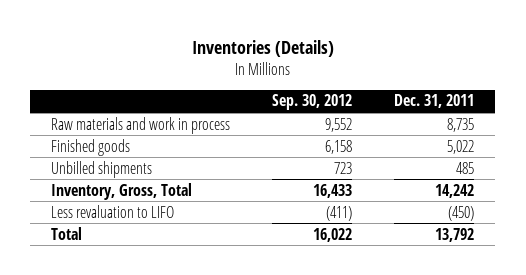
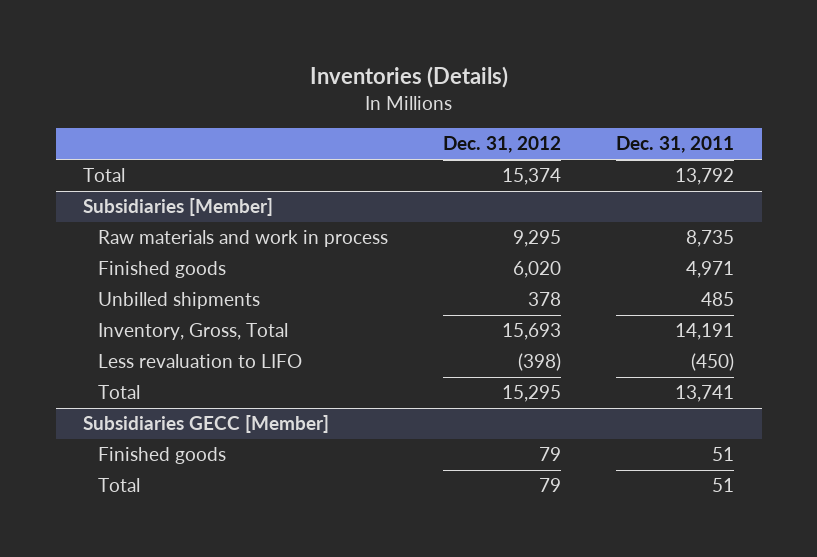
- | Sep. 30, 2012 | Dec. 31, 2011
+ | Dec. 31, 2012 | Dec. 31, 2011
moved up: Total | 15,374 | 13,792
+ Subsidiaries [Member]
- Finished goods | 6,158 | 5,022
+ Finished goods | 6,020 | 4,971
- Inventory, Gross, Total | 16,433 | 14,242
+ Inventory, Gross, Total | 15,693 | 14,191
+ Total | 15,295 | 13,741
+ Subsidiaries GECC [Member]
+ Finished goods | 79 | 51
+ Total | 79 | 51

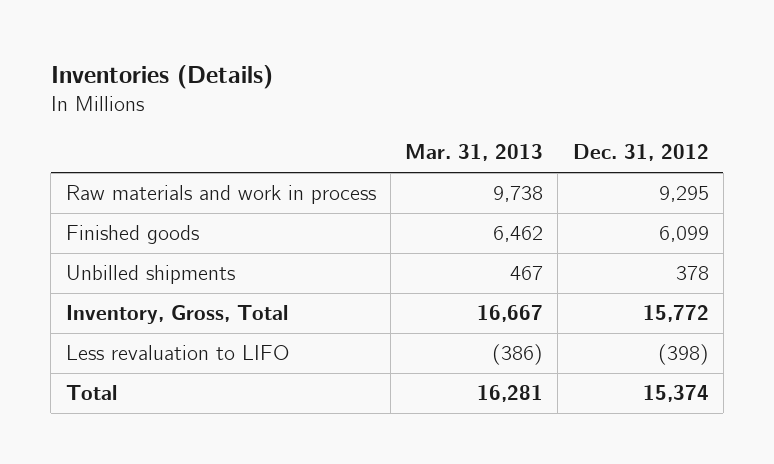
- | Dec. 31, 2012 | Dec. 31, 2011
+ | Mar. 31, 2013 | Dec. 31, 2012
- Subsidiaries [Member]
- Finished goods | 6,020 | 4,971
+ Finished goods | 6,462 | 6,099
- Inventory, Gross, Total | 15,693 | 14,191
+ Inventory, Gross, Total | 16,667 | 15,772
- Total | 15,295 | 13,741
- Subsidiaries GECC [Member]
- Finished goods | 79 | 51
- Total | 79 | 51
moved down: Total | 16,281 | 15,374

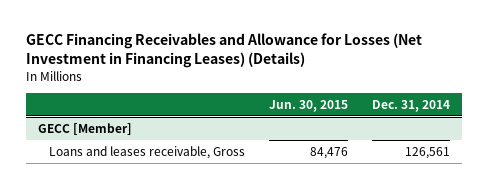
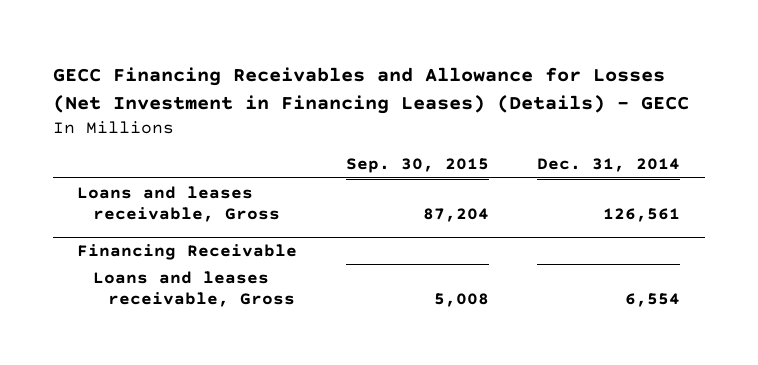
- GECC Financing Receivables and Allowance for Losses (Net Investment in Financing Leases) (Details)
+ GECC Financing Receivables and Allowance for Losses (Net Investment in Financing Leases) (Details) - GECC
- | Jun. 30, 2015 | Dec. 31, 2014
+ | Sep. 30, 2015 | Dec. 31, 2014
- GECC [Member]
+ Financing Receivable
+ Loans and leases receivable, Gross | 5,008 | 6,554

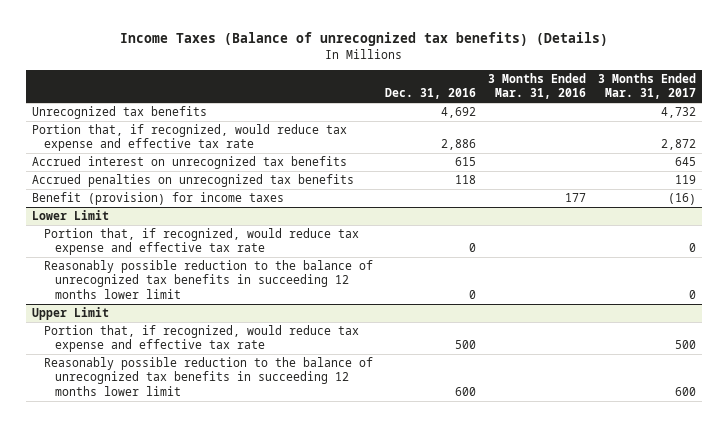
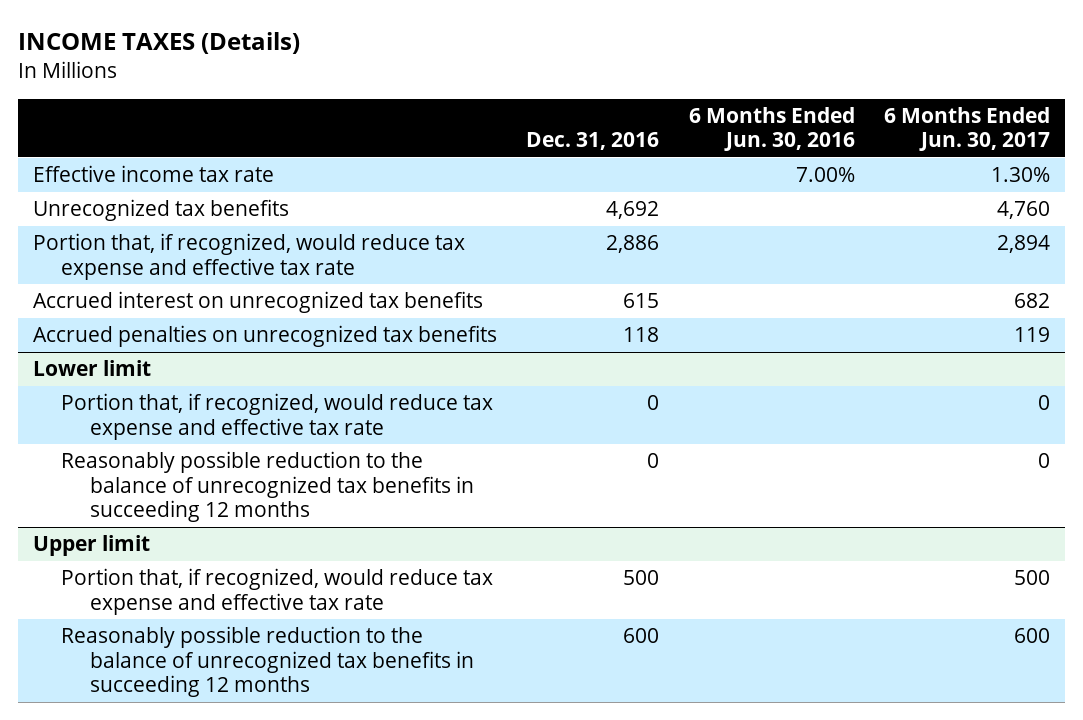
- Income Taxes (Balance of unrecognized tax benefits) (Details)
+ INCOME TAXES (Details)
- | Dec. 31, 2016 | 3 Months Ended Mar. 31, 2016 | 3 Months Ended Mar. 31, 2017
+ | Dec. 31, 2016 | 6 Months Ended Jun. 30, 2016 | 6 Months Ended Jun. 30, 2017
+ Effective income tax rate | | 7.00% | 1.30%
- Benefit (provision) for income taxes | | 177 | (16)
- Lower Limit
+ Lower limit
- Reasonably possible reduction to the balance of unrecognized tax benefits in succeeding 12 months lower limit | 0 | | 0
- Upper Limit
+ Reasonably possible reduction to the balance of unrecognized tax benefits in succeeding 12 months | 0 | | 0
+ Upper limit
- Reasonably possible reduction to the balance of unrecognized tax benefits in succeeding 12 months lower limit | 600 | | 600
+ Reasonably possible reduction to the balance of unrecognized tax benefits in succeeding 12 months | 600 | | 600

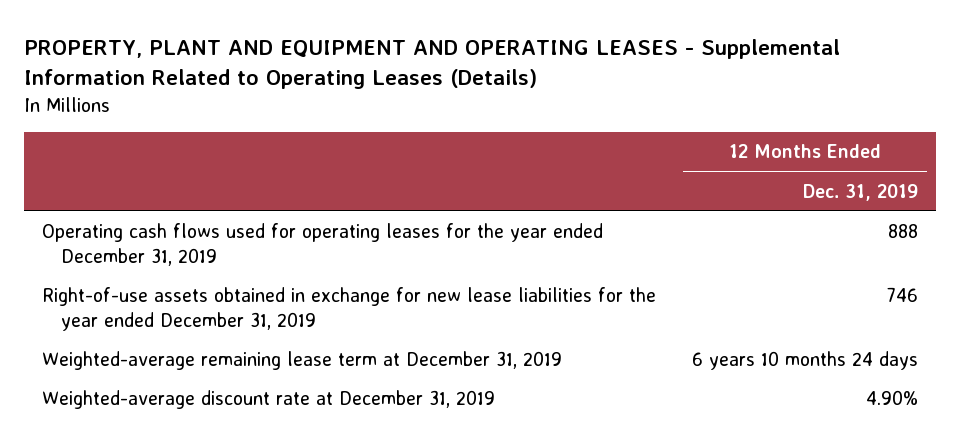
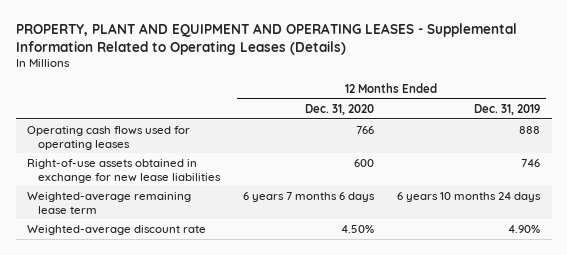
- | 12 Months Ended Dec. 31, 2019
+ | 12 Months Ended Dec. 31, 2020 | 12 Months Ended Dec. 31, 2019
- Operating cash flows used for operating leases for the year ended December 31, 2019 | 888
- Right-of-use assets obtained in exchange for new lease liabilities for the year ended December 31, 2019 | 746
- Weighted-average remaining lease term at December 31, 2019 | 6 years 10 months 24 days
- Weighted-average discount rate at December 31, 2019 | 4.90%
+ Operating cash flows used for operating leases | 766 | 888
+ Right-of-use assets obtained in exchange for new lease liabilities | 600 | 746
+ Weighted-average remaining lease term | 6 years 7 months 6 days | 6 years 10 months 24 days
+ Weighted-average discount rate | 4.50% | 4.90%

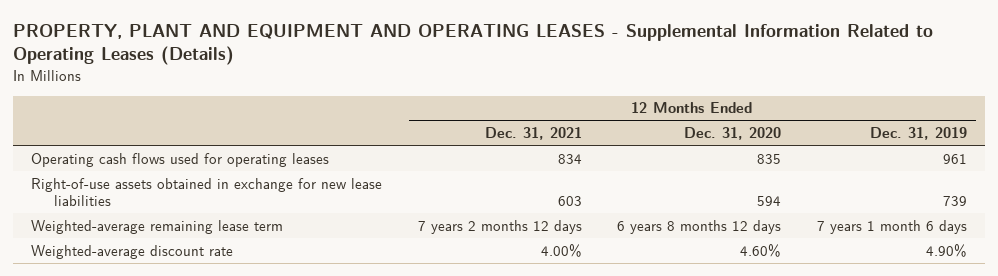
- | 12 Months Ended Dec. 31, 2020 | 12 Months Ended Dec. 31, 2019
+ | 12 Months Ended Dec. 31, 2021 | 12 Months Ended Dec. 31, 2020 | 12 Months Ended Dec. 31, 2019
- Operating cash flows used for operating leases | 766 | 888
- Right-of-use assets obtained in exchange for new lease liabilities | 600 | 746
- Weighted-average remaining lease term | 6 years 7 months 6 days | 6 years 10 months 24 days
- Weighted-average discount rate | 4.50% | 4.90%
+ Operating cash flows used for operating leases | 834 | 835 | 961
+ Right-of-use assets obtained in exchange for new lease liabilities | 603 | 594 | 739
+ Weighted-average remaining lease term | 7 years 2 months 12 days | 6 years 8 months 12 days | 7 years 1 month 6 days
+ Weighted-average discount rate | 4.00% | 4.60% | 4.90%

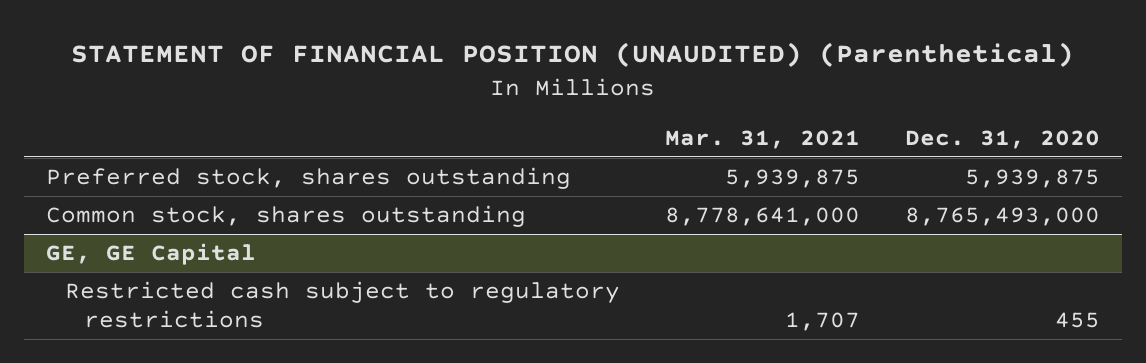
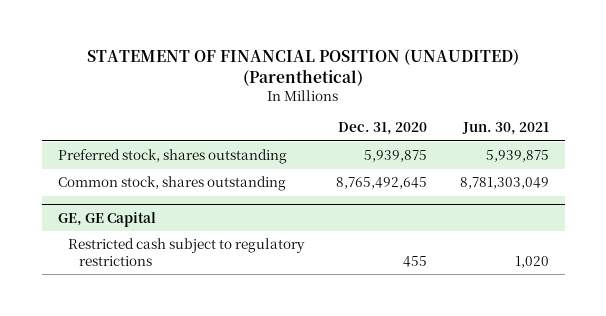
- | Mar. 31, 2021 | Dec. 31, 2020
+ | Dec. 31, 2020 | Jun. 30, 2021
- Common stock, shares outstanding | 8,778,641,000 | 8,765,493,000
+ Common stock, shares outstanding | 8,765,492,645 | 8,781,303,049

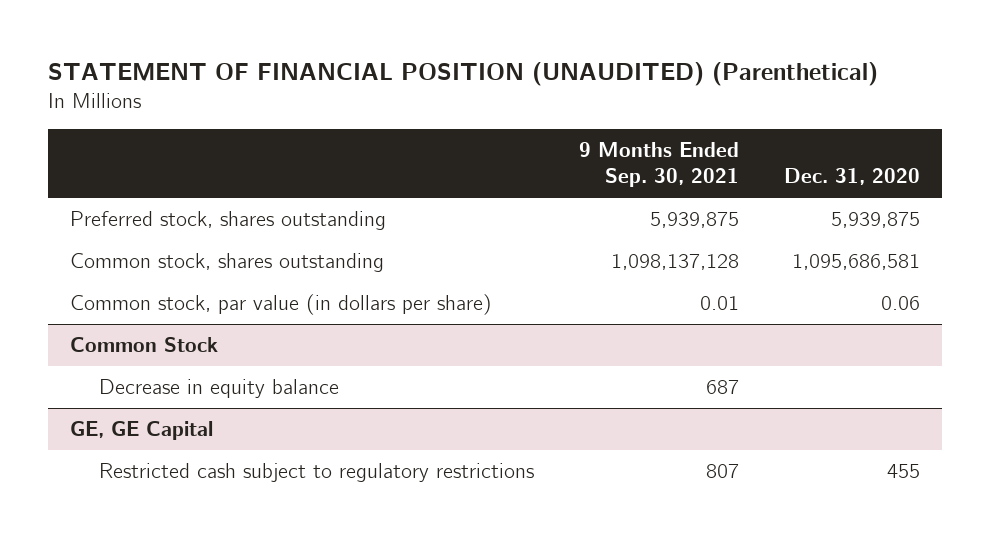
- | Dec. 31, 2020 | Jun. 30, 2021
+ | 9 Months Ended Sep. 30, 2021 | Dec. 31, 2020
- Common stock, shares outstanding | 8,765,492,645 | 8,781,303,049
+ Common stock, shares outstanding | 1,098,137,128 | 1,095,686,581
+ Common stock, par value (in dollars per share) | 0.01 | 0.06
+ Common Stock
+ Decrease in equity balance | 687 |

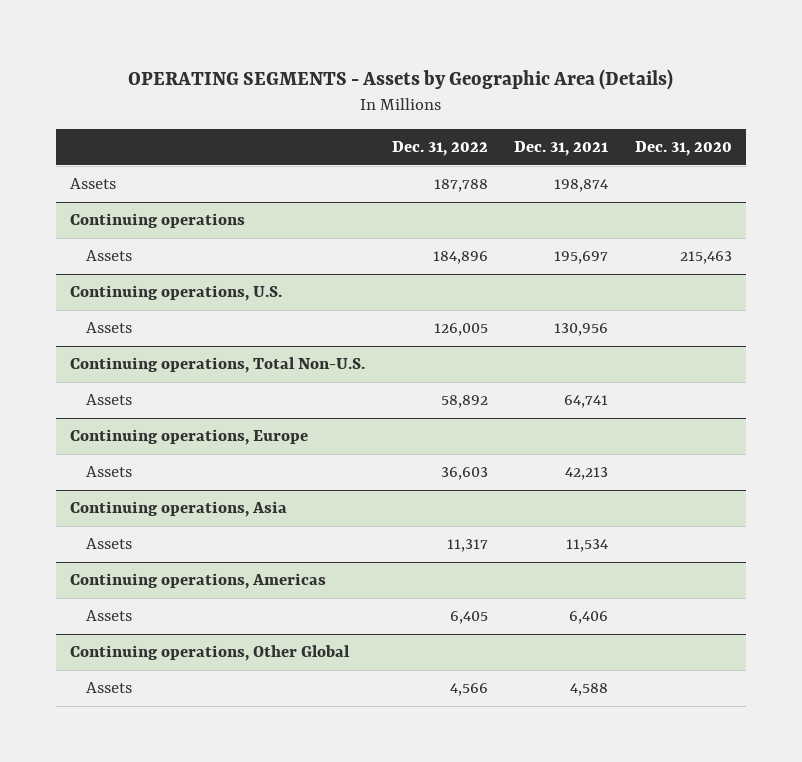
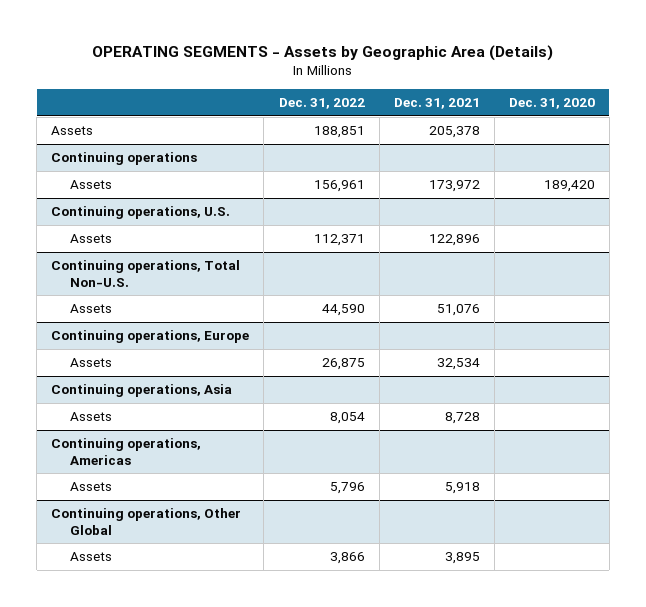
- Assets | 187,788 | 198,874 |
+ Assets | 188,851 | 205,378 |
@ Continuing operations
- Assets | 184,896 | 195,697 | 215,463
+ Assets | 156,961 | 173,972 | 189,420
@ Continuing operations, U.S.
- Assets | 126,005 | 130,956 |
+ Assets | 112,371 | 122,896 |
@ Continuing operations, Total Non-U.S.
- Assets | 58,892 | 64,741 |
+ Assets | 44,590 | 51,076 |
@ Continuing operations, Europe
- Assets | 36,603 | 42,213 |
+ Assets | 26,875 | 32,534 |
@ Continuing operations, Asia
- Assets | 11,317 | 11,534 |
+ Assets | 8,054 | 8,728 |
@ Continuing operations, Americas
- Assets | 6,405 | 6,406 |
+ Assets | 5,796 | 5,918 |
@ Continuing operations, Other Global
- Assets | 4,566 | 4,588 |
+ Assets | 3,866 | 3,895 |

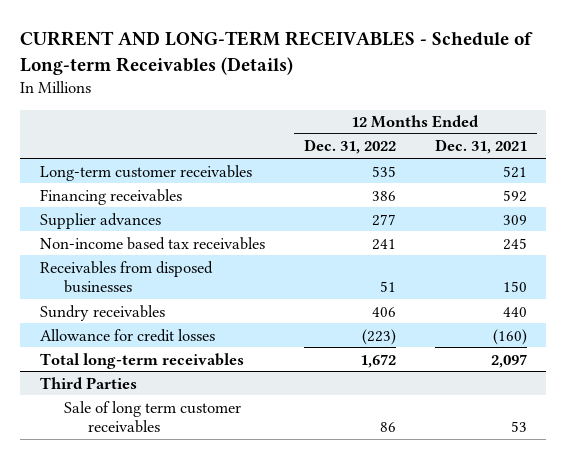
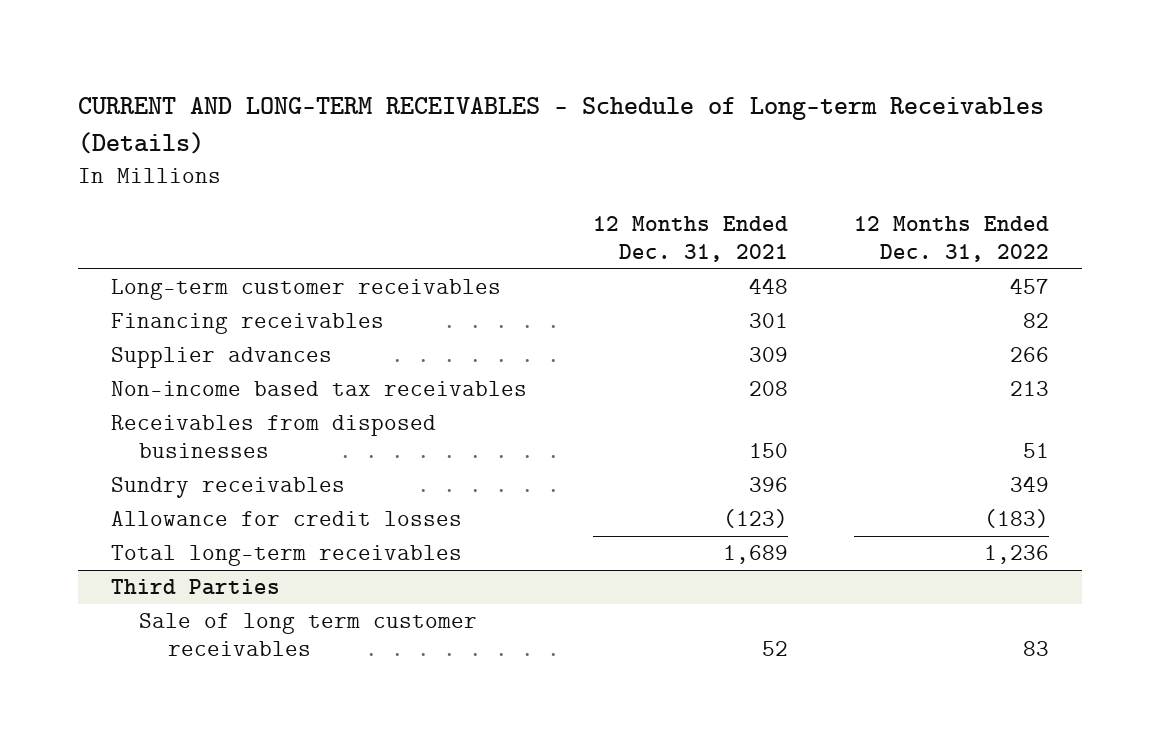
- | 12 Months Ended Dec. 31, 2022 | 12 Months Ended Dec. 31, 2021
+ | 12 Months Ended Dec. 31, 2021 | 12 Months Ended Dec. 31, 2022
- Long-term customer receivables | 535 | 521
- Financing receivables | 386 | 592
- Supplier advances | 277 | 309
- Non-income based tax receivables | 241 | 245
+ Long-term customer receivables | 448 | 457
+ Financing receivables | 301 | 82
+ Supplier advances | 309 | 266
+ Non-income based tax receivables | 208 | 213
- Sundry receivables | 406 | 440
- Allowance for credit losses | (223) | (160)
- Total long-term receivables | 1,672 | 2,097
+ Sundry receivables | 396 | 349
+ Allowance for credit losses | (123) | (183)
+ Total long-term receivables | 1,689 | 1,236
@ Third Parties
- Sale of long term customer receivables | 86 | 53
+ Sale of long term customer receivables | 52 | 83

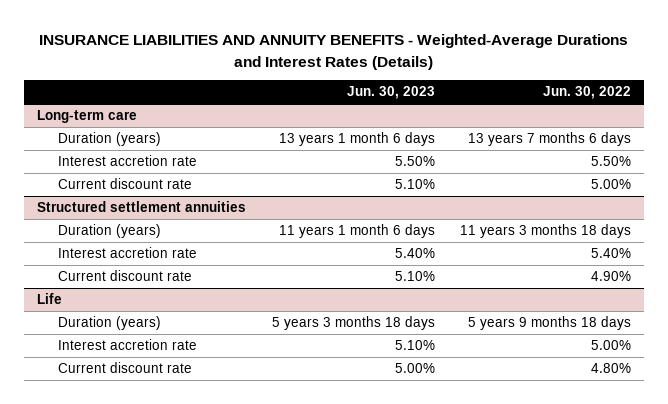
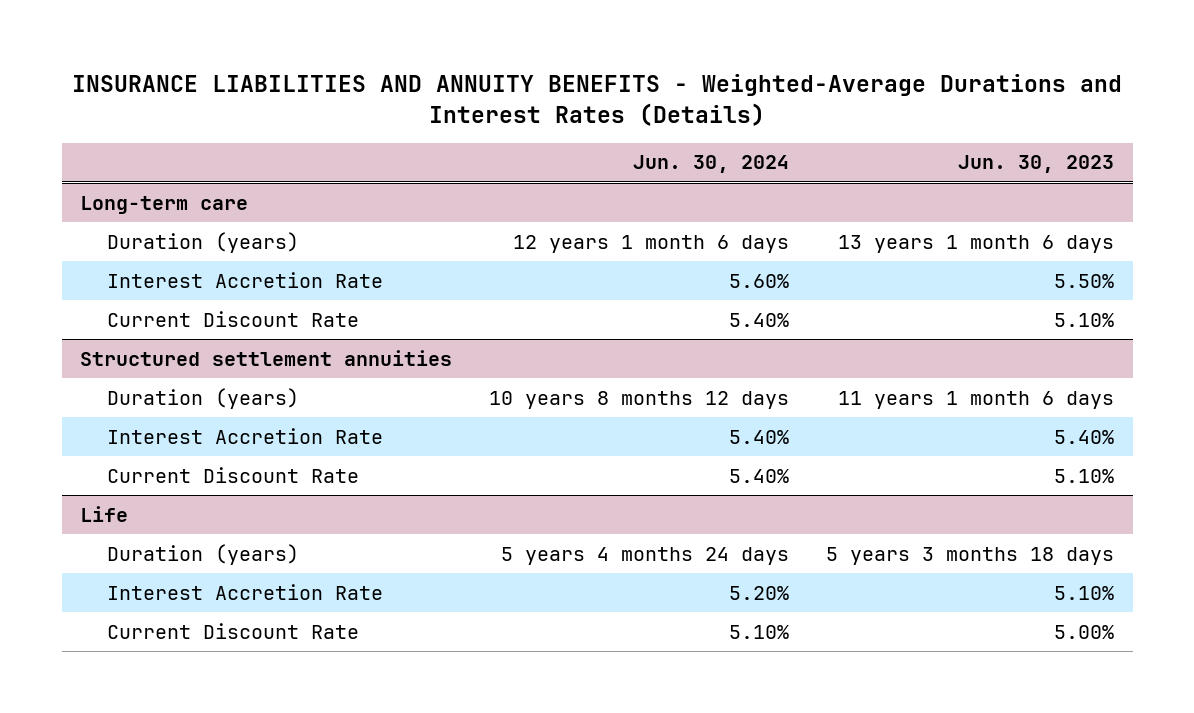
- | Jun. 30, 2023 | Jun. 30, 2022
+ | Jun. 30, 2024 | Jun. 30, 2023
@ Long-term care
- Interest accretion rate | 5.50% | 5.50%
- Current discount rate | 5.10% | 5.00%
+ Interest Accretion Rate | 5.60% | 5.50%
+ Current Discount Rate | 5.40% | 5.10%
@ Structured settlement annuities
- Interest accretion rate | 5.40% | 5.40%
- Current discount rate | 5.10% | 4.90%
+ Interest Accretion Rate | 5.40% | 5.40%
+ Current Discount Rate | 5.40% | 5.10%
@ Life
- Interest accretion rate | 5.10% | 5.00%
- Current discount rate | 5.00% | 4.80%
+ Interest Accretion Rate | 5.20% | 5.10%
+ Current Discount Rate | 5.10% | 5.00%

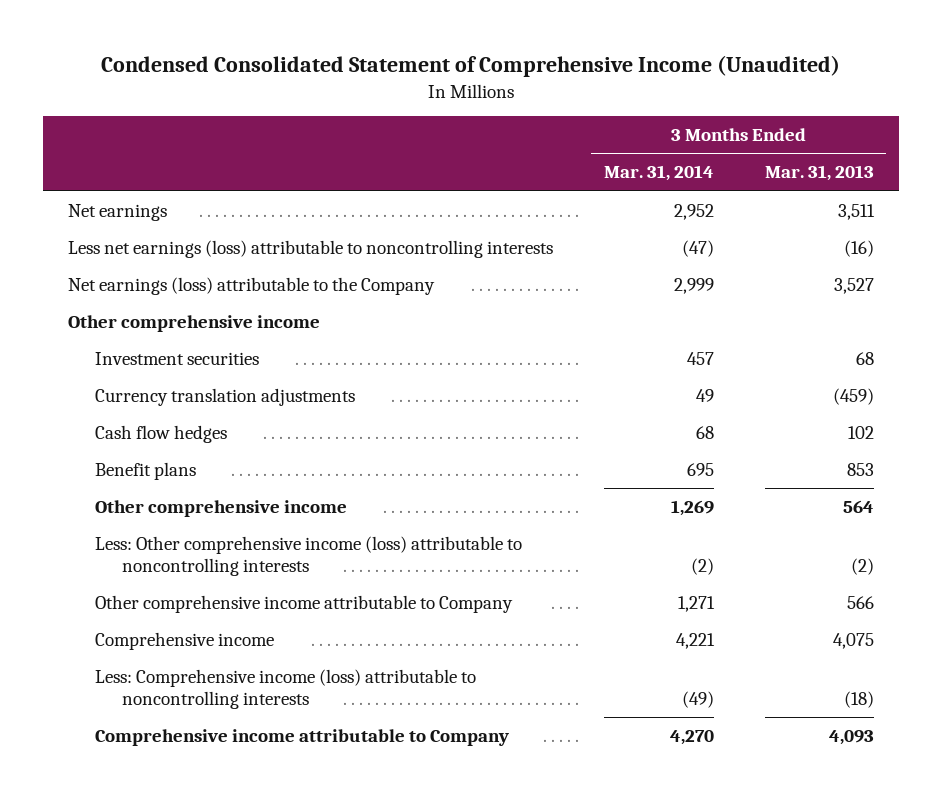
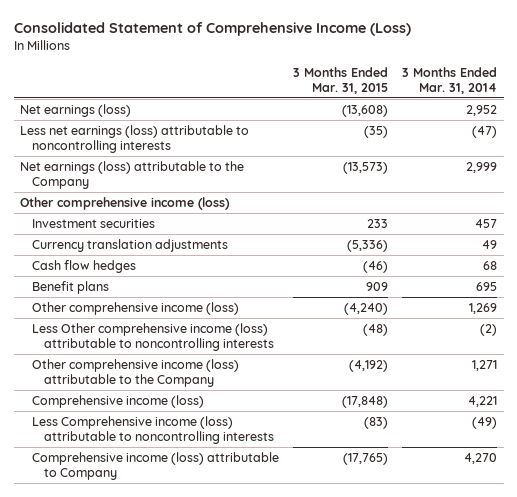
- Condensed Consolidated Statement of Comprehensive Income (Unaudited)
+ Consolidated Statement of Comprehensive Income (Loss)
- | 3 Months Ended Mar. 31, 2014 | 3 Months Ended Mar. 31, 2013
+ | 3 Months Ended Mar. 31, 2015 | 3 Months Ended Mar. 31, 2014
- Net earnings | 2,952 | 3,511
+ Net earnings (loss) | (13,608) | 2,952
- Other comprehensive income
+ Other comprehensive income (loss)
- Other comprehensive income | 1,269 | 564
- Less: Other comprehensive income (loss) attributable to noncontrolling interests | (2) | (2)
- Other comprehensive income attributable to Company | 1,271 | 566
- Comprehensive income | 4,221 | 4,075
- Less: Comprehensive income (loss) attributable to noncontrolling interests | (49) | (18)
- Comprehensive income attributable to Company | 4,270 | 4,093
+ Other comprehensive income (loss) | (4,240) | 1,269
+ Less Other comprehensive income (loss) attributable to noncontrolling interests | (48) | (2)
+ Other comprehensive income (loss) attributable to the Company | (4,192) | 1,271
+ Comprehensive income (loss) | (17,848) | 4,221
+ Less Comprehensive income (loss) attributable to noncontrolling interests | (83) | (49)
+ Comprehensive income (loss) attributable to Company | (17,765) | 4,270

